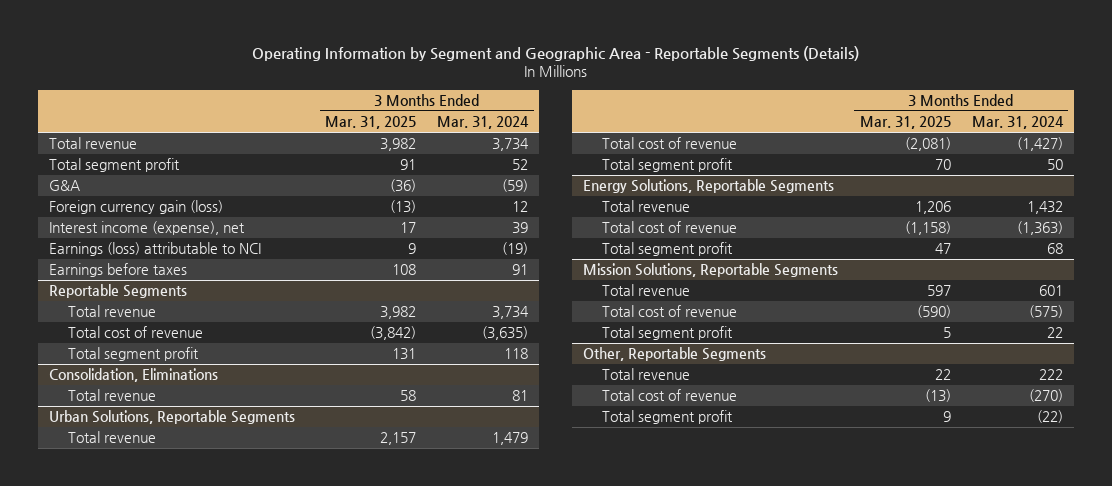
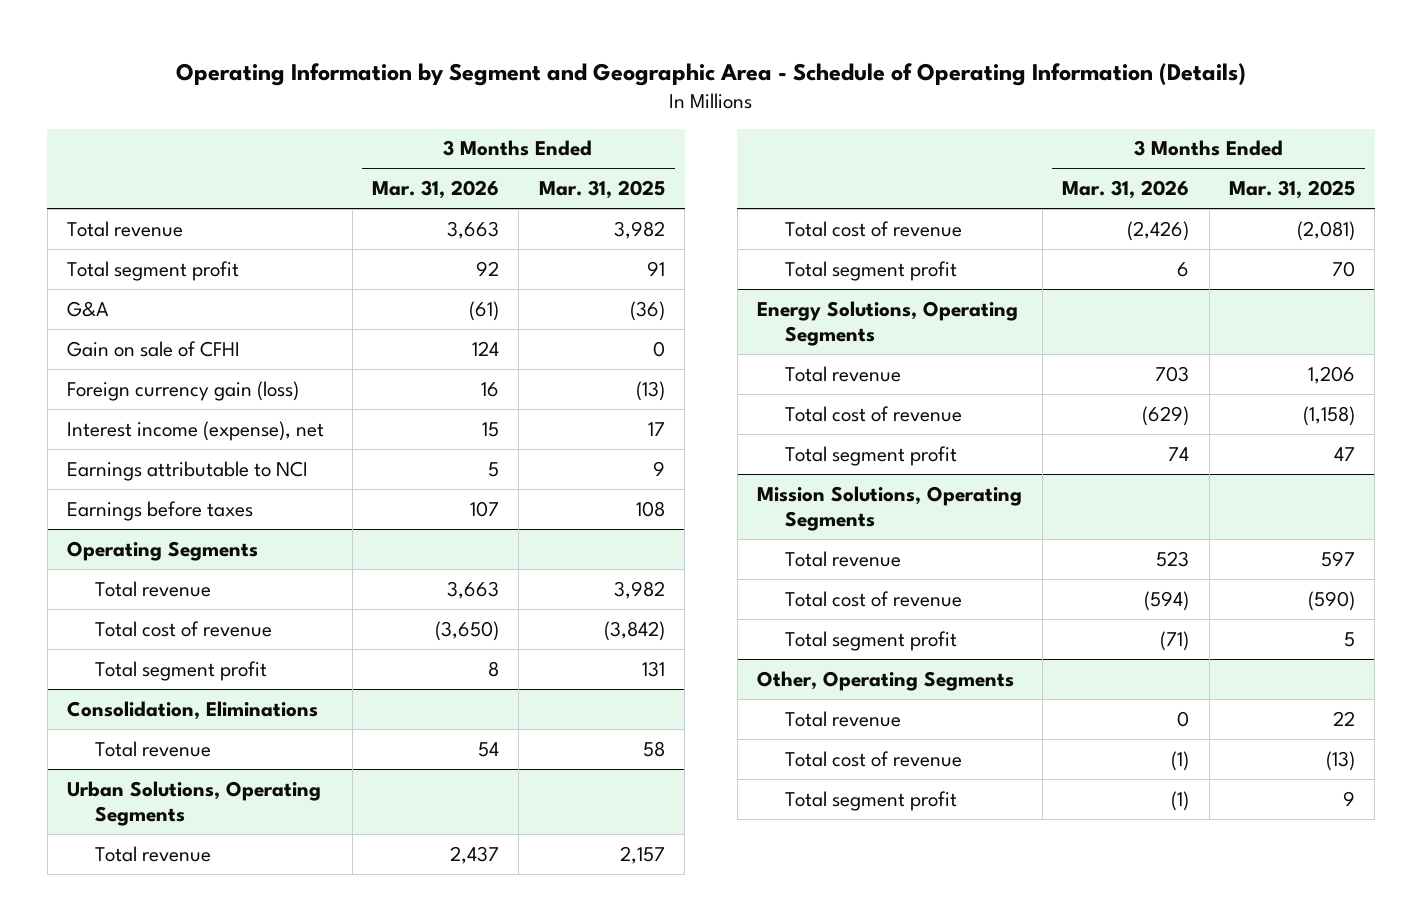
- Operating Information by Segment and Geographic Area - Reportable Segments (Details)
+ Operating Information by Segment and Geographic Area - Schedule of Operating Information (Details)
- | 3 Months Ended Mar. 31, 2025 | 3 Months Ended Mar. 31, 2024
+ | 3 Months Ended Mar. 31, 2026 | 3 Months Ended Mar. 31, 2025
+ Gain on sale of CFHI | 124 | 0
- Earnings (loss) attributable to NCI | 9 | (19)
+ Earnings attributable to NCI | 5 | 9
- Reportable Segments
+ Operating Segments
- Urban Solutions, Reportable Segments
+ Urban Solutions, Operating Segments
- Energy Solutions, Reportable Segments
+ Energy Solutions, Operating Segments
- Mission Solutions, Reportable Segments
+ Mission Solutions, Operating Segments
- Other, Reportable Segments
+ Other, Operating Segments

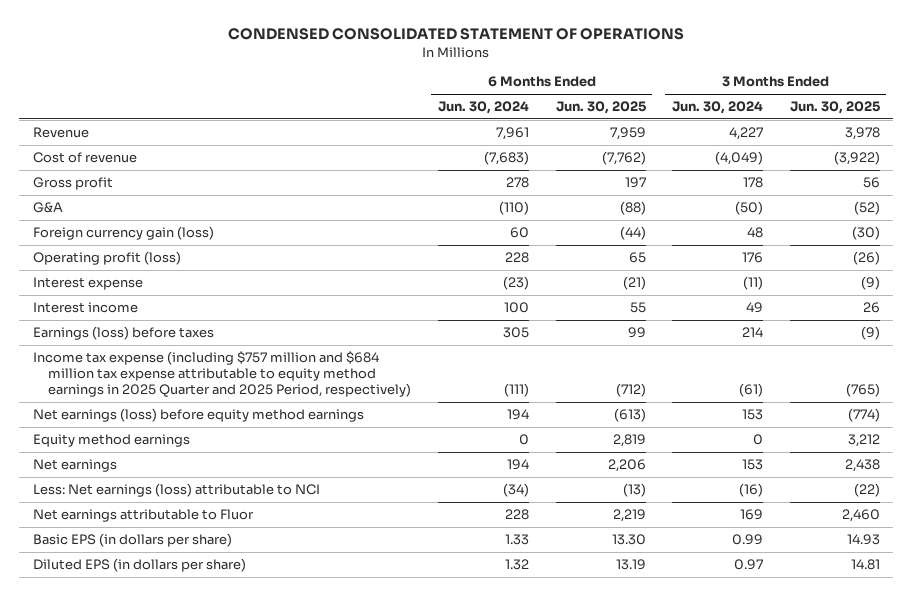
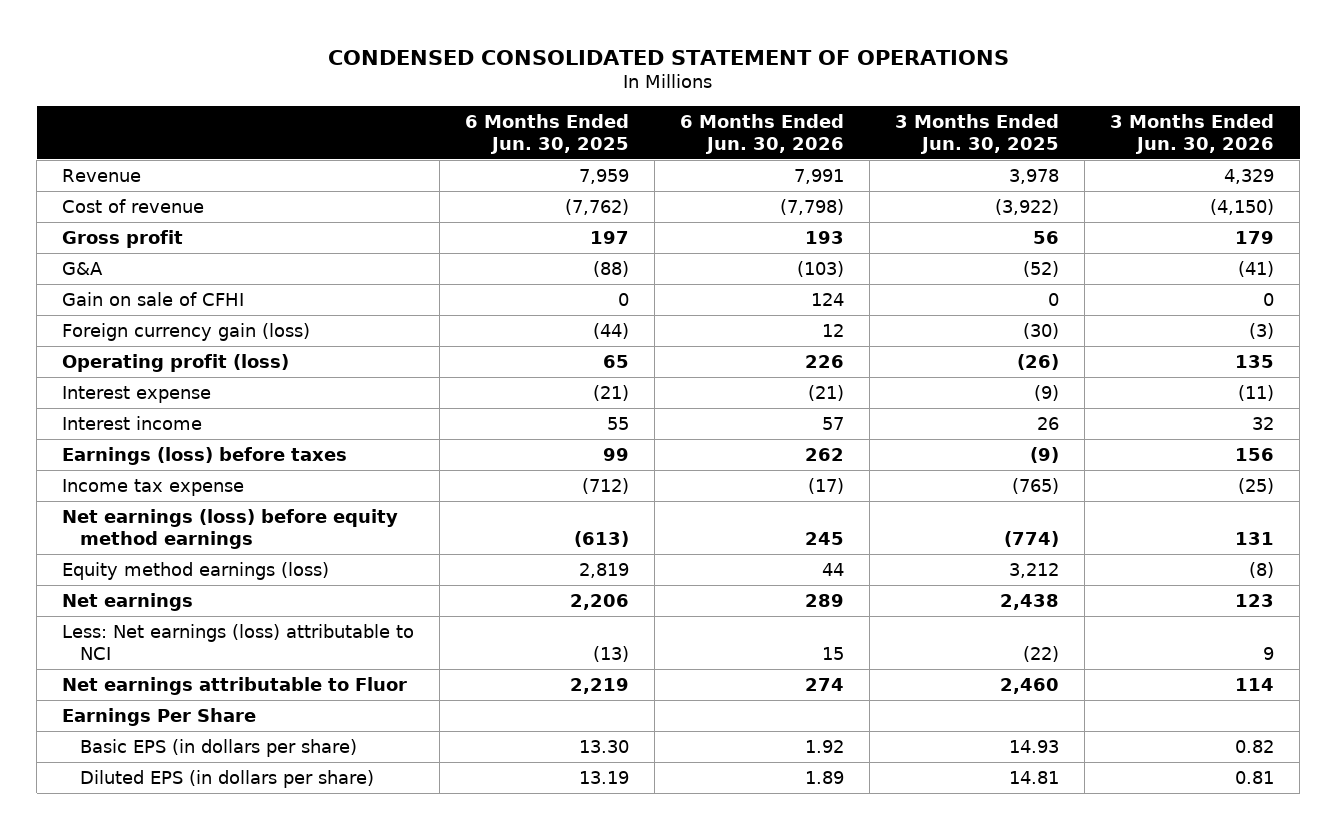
- | 6 Months Ended Jun. 30, 2024 | 6 Months Ended Jun. 30, 2025 | 3 Months Ended Jun. 30, 2024 | 3 Months Ended Jun. 30, 2025
+ | 6 Months Ended Jun. 30, 2025 | 6 Months Ended Jun. 30, 2026 | 3 Months Ended Jun. 30, 2025 | 3 Months Ended Jun. 30, 2026
+ Gain on sale of CFHI | 0 | 124 | 0 | 0
- Income tax expense (including $757 million and $684 million tax expense attributable to equity method earnings in 2025 Quarter and 2025 Period, respectively) | (111) | (712) | (61) | (765)
+ Income tax expense | (712) | (17) | (765) | (25)
- Equity method earnings | 0 | 2,819 | 0 | 3,212
+ Equity method earnings (loss) | 2,819 | 44 | 3,212 | (8)
+ Earnings Per Share

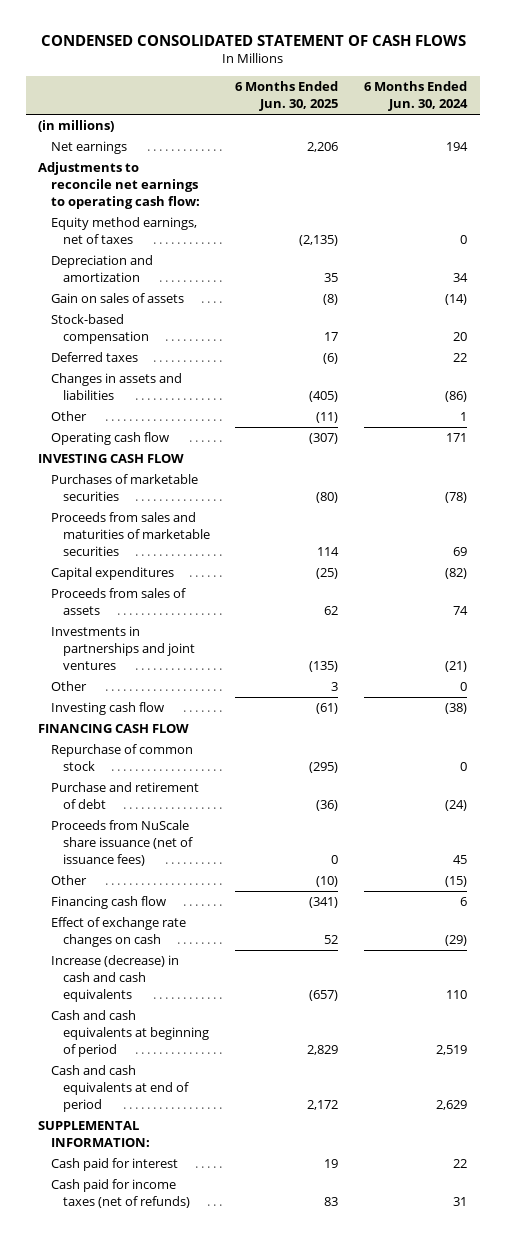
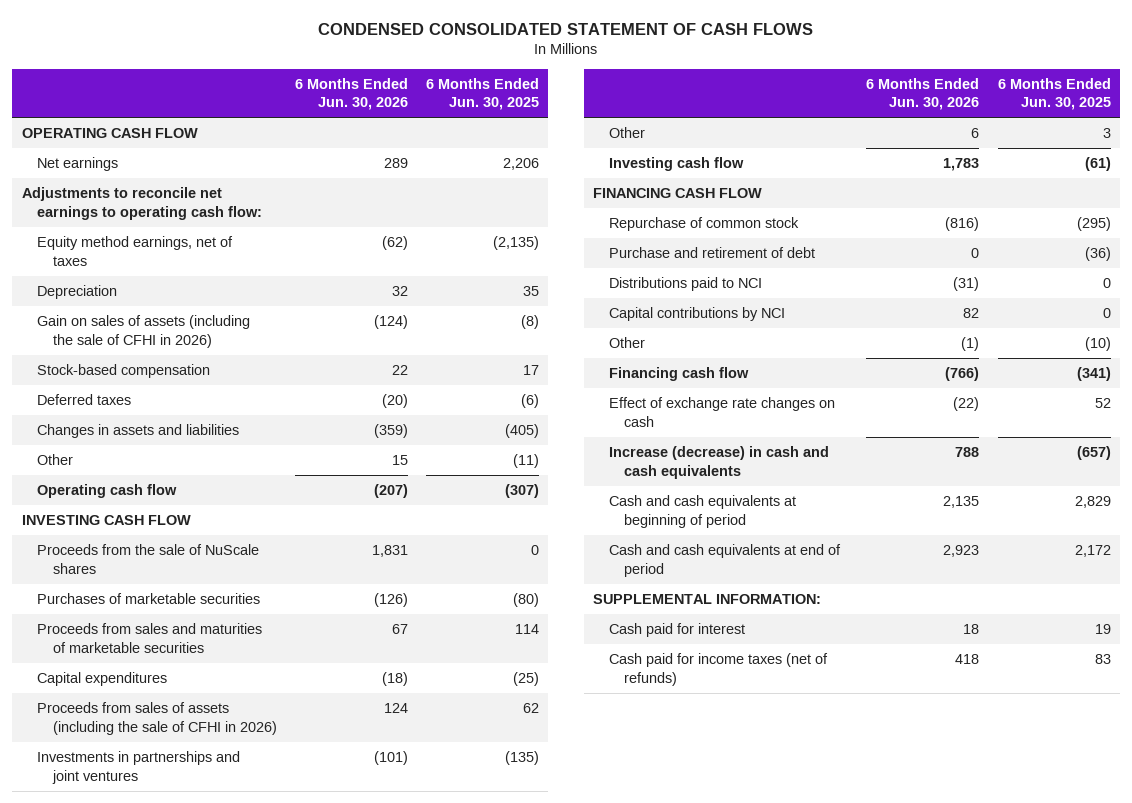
- | 6 Months Ended Jun. 30, 2025 | 6 Months Ended Jun. 30, 2024
+ | 6 Months Ended Jun. 30, 2026 | 6 Months Ended Jun. 30, 2025
- (in millions)
+ OPERATING CASH FLOW
- Depreciation and amortization | 35 | 34
- Gain on sales of assets | (8) | (14)
+ Depreciation | 32 | 35
+ Gain on sales of assets (including the sale of CFHI in 2026) | (124) | (8)
+ Proceeds from the sale of NuScale shares | 1,831 | 0
- Proceeds from sales of assets | 62 | 74
+ Proceeds from sales of assets (including the sale of CFHI in 2026) | 124 | 62
- Proceeds from NuScale share issuance (net of issuance fees) | 0 | 45
+ Distributions paid to NCI | (31) | 0
+ Capital contributions by NCI | 82 | 0

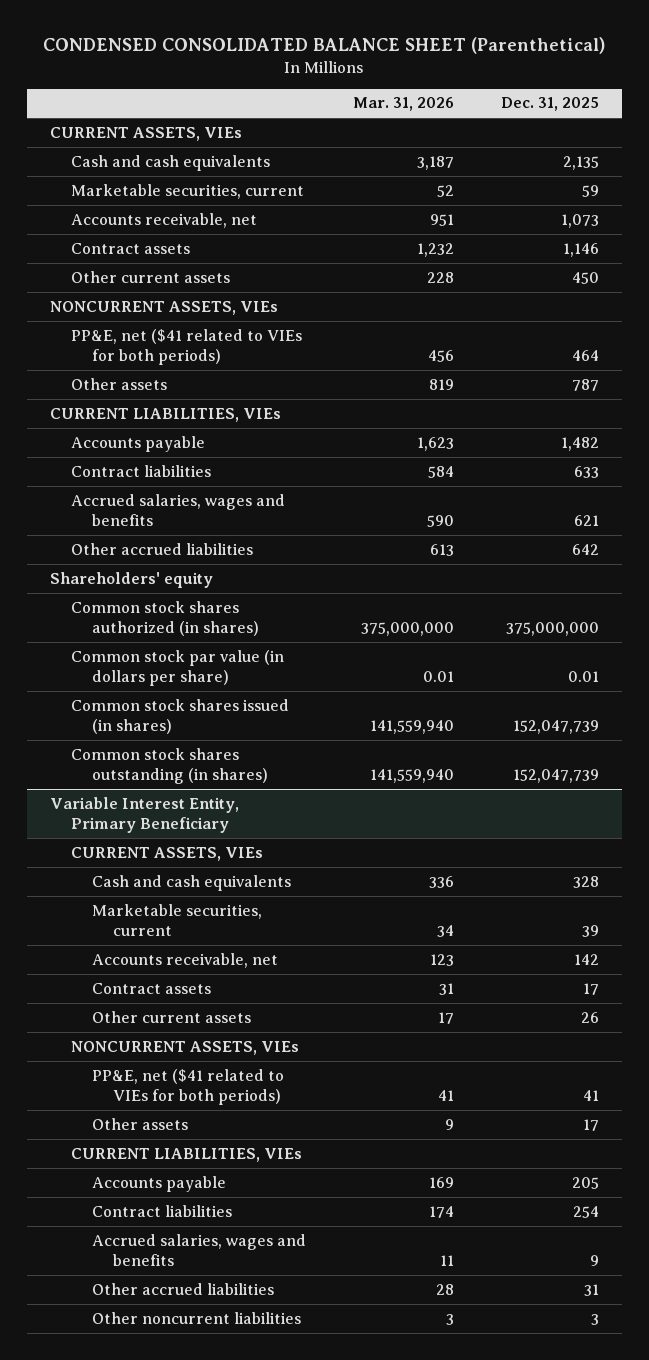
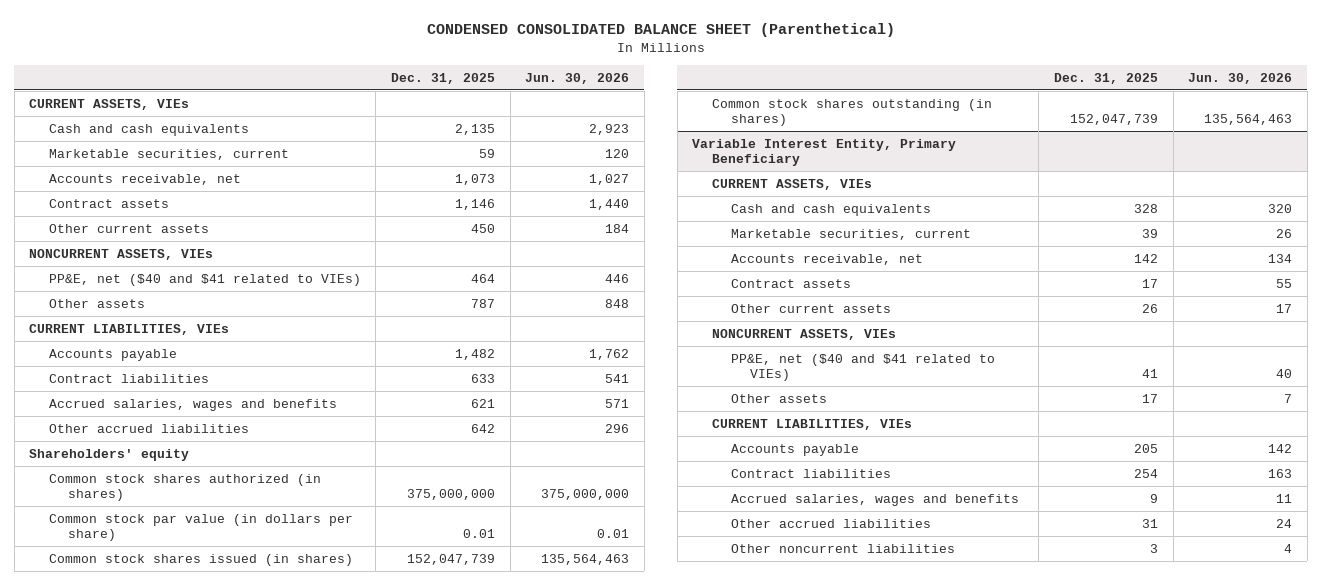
- | Mar. 31, 2026 | Dec. 31, 2025
+ | Dec. 31, 2025 | Jun. 30, 2026
- PP&E, net ($41 related to VIEs for both periods) | 456 | 464
+ PP&E, net ($40 and $41 related to VIEs) | 464 | 446
@ Variable Interest Entity, Primary Beneficiary
- PP&E, net ($41 related to VIEs for both periods) | 41 | 41
+ PP&E, net ($40 and $41 related to VIEs) | 41 | 40

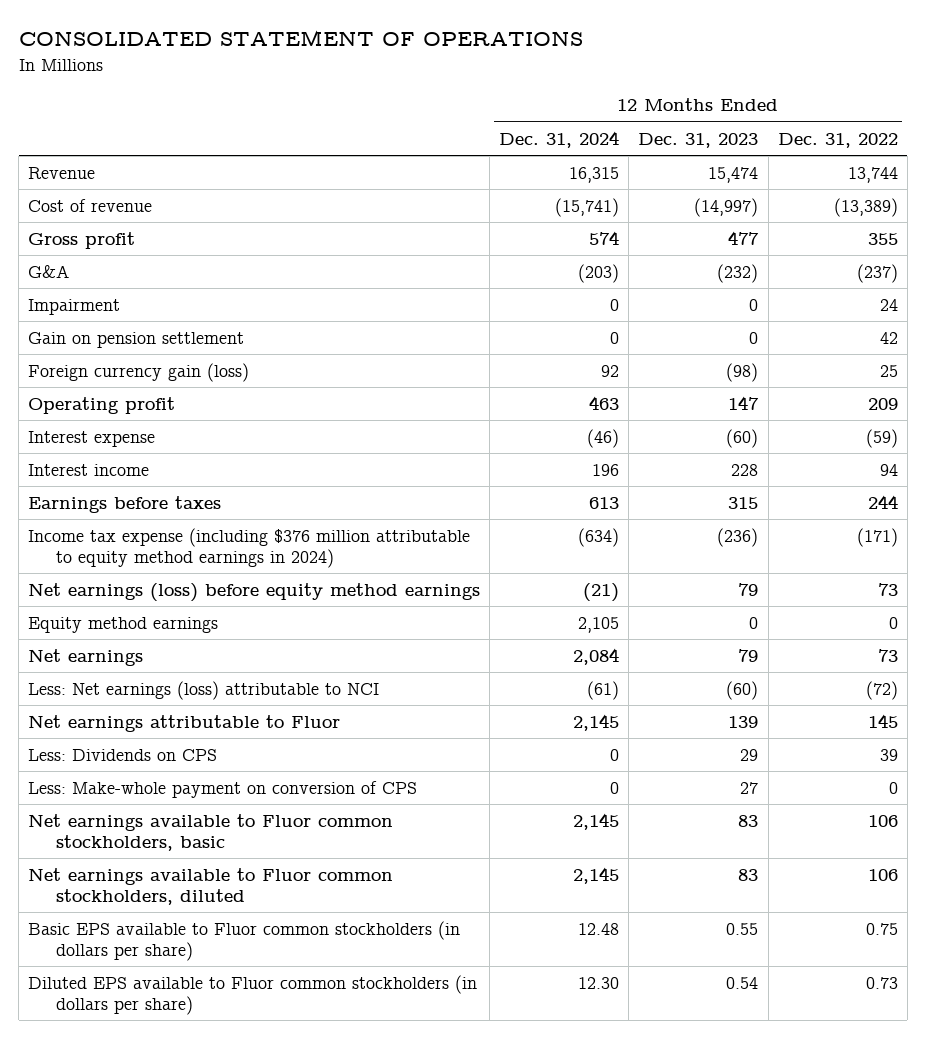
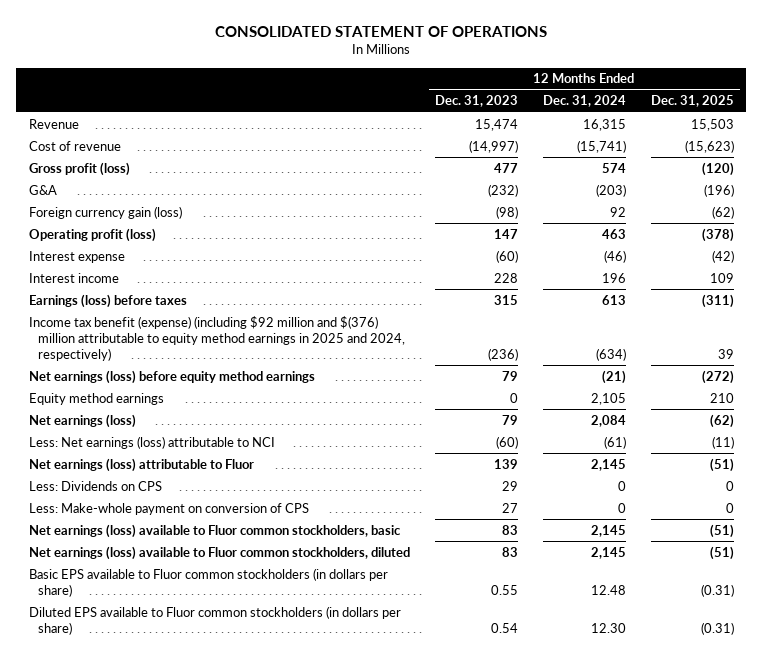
- | 12 Months Ended Dec. 31, 2024 | 12 Months Ended Dec. 31, 2023 | 12 Months Ended Dec. 31, 2022
+ | 12 Months Ended Dec. 31, 2023 | 12 Months Ended Dec. 31, 2024 | 12 Months Ended Dec. 31, 2025
- Gross profit | 574 | 477 | 355
+ Gross profit (loss) | 477 | 574 | (120)
- Impairment | 0 | 0 | 24
- Gain on pension settlement | 0 | 0 | 42
- Operating profit | 463 | 147 | 209
+ Operating profit (loss) | 147 | 463 | (378)
- Earnings before taxes | 613 | 315 | 244
- Income tax expense (including $376 million attributable to equity method earnings in 2024) | (634) | (236) | (171)
+ Earnings (loss) before taxes | 315 | 613 | (311)
+ Income tax benefit (expense) (including $92 million and $(376) million attributable to equity method earnings in 2025 and 2024, respectively) | (236) | (634) | 39
- Net earnings | 2,084 | 79 | 73
+ Net earnings (loss) | 79 | 2,084 | (62)
- Net earnings attributable to Fluor | 2,145 | 139 | 145
+ Net earnings (loss) attributable to Fluor | 139 | 2,145 | (51)
- Net earnings available to Fluor common stockholders, basic | 2,145 | 83 | 106
- Net earnings available to Fluor common stockholders, diluted | 2,145 | 83 | 106
+ Net earnings (loss) available to Fluor common stockholders, basic | 83 | 2,145 | (51)
+ Net earnings (loss) available to Fluor common stockholders, diluted | 83 | 2,145 | (51)

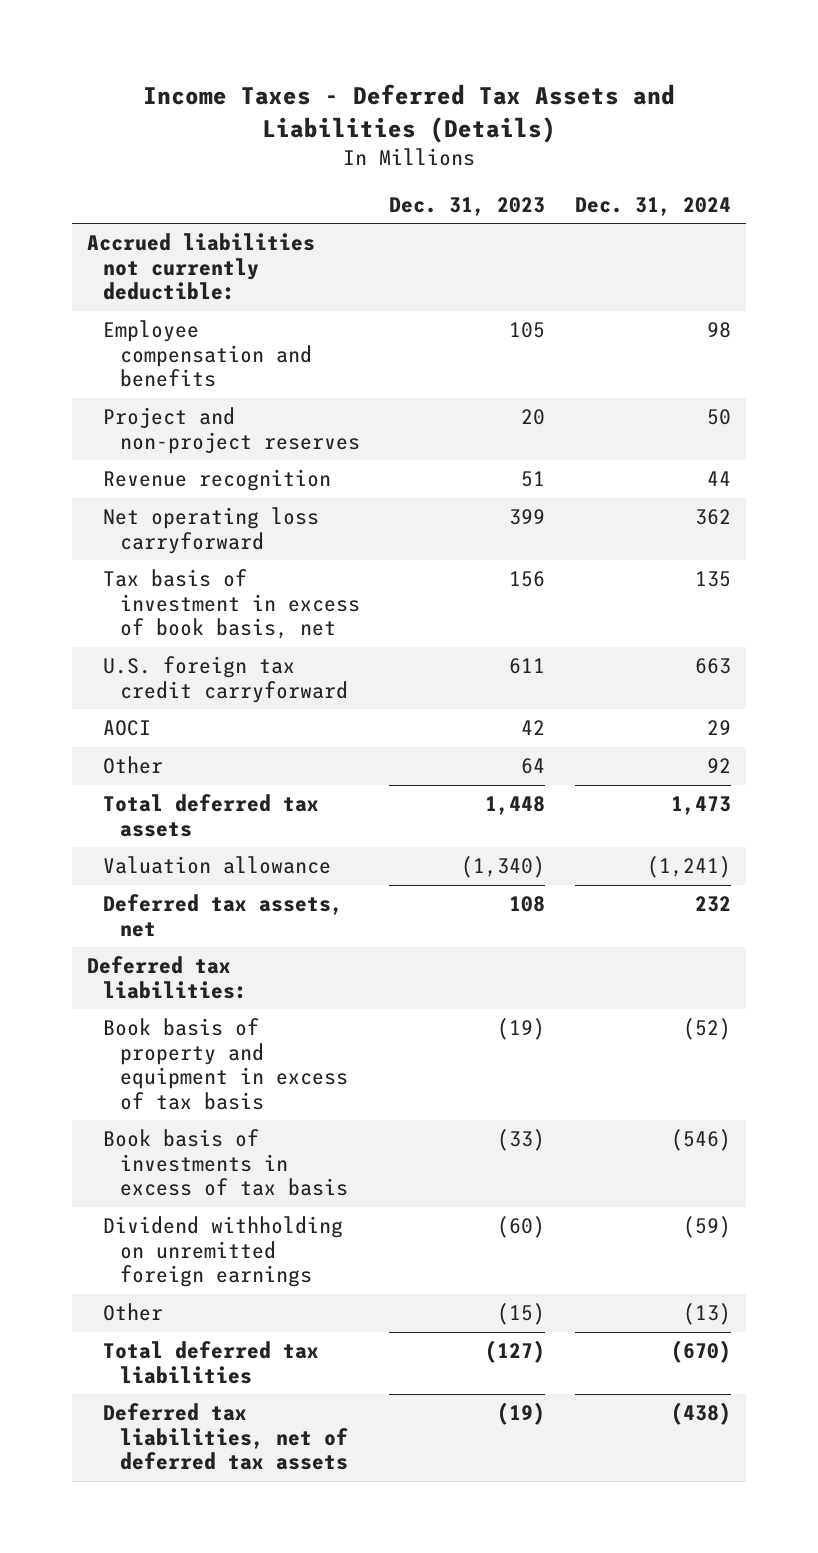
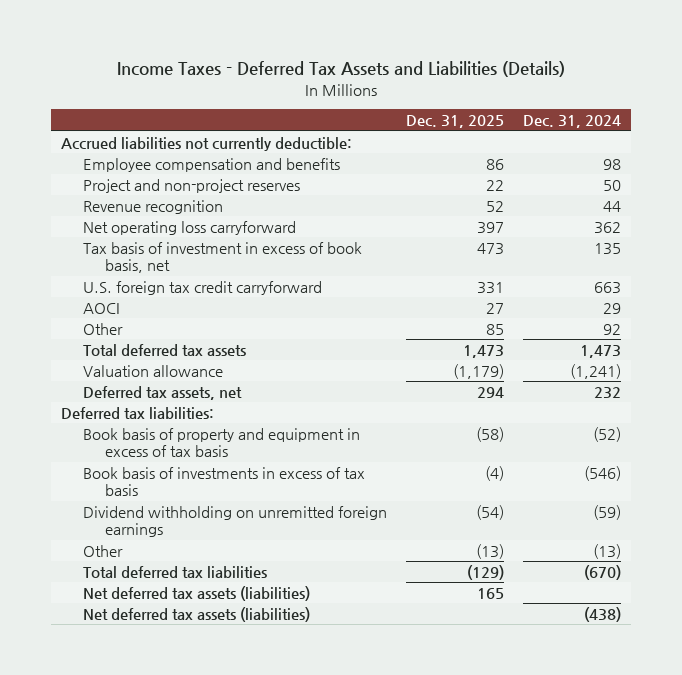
- | Dec. 31, 2023 | Dec. 31, 2024
+ | Dec. 31, 2025 | Dec. 31, 2024
- Deferred tax liabilities, net of deferred tax assets | (19) | (438)
+ Net deferred tax assets (liabilities) | 165 |
+ Net deferred tax assets (liabilities) | | (438)

